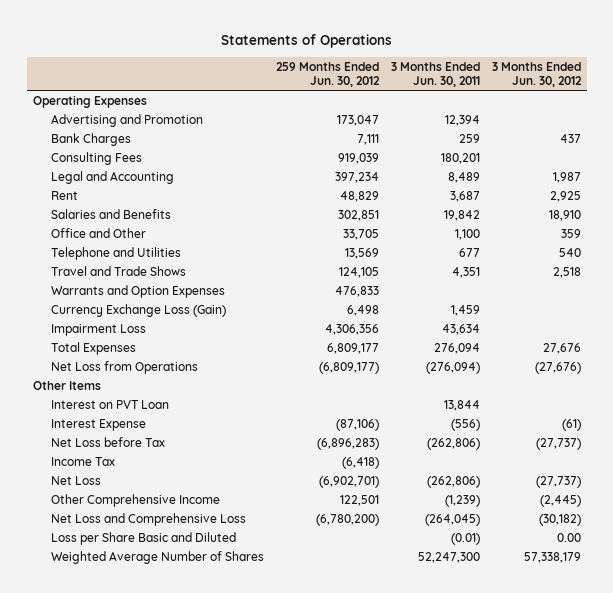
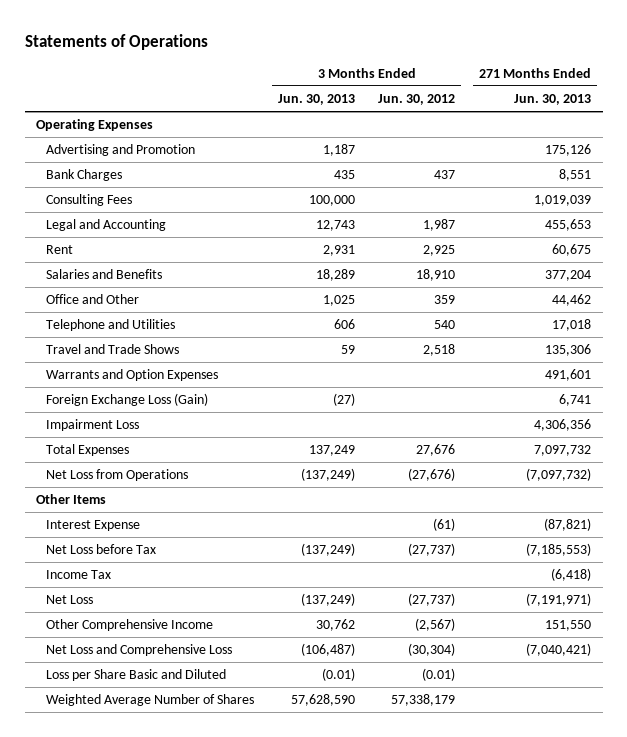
- | 259 Months Ended Jun. 30, 2012 | 3 Months Ended Jun. 30, 2011 | 3 Months Ended Jun. 30, 2012
+ | 3 Months Ended Jun. 30, 2013 | 3 Months Ended Jun. 30, 2012 | 271 Months Ended Jun. 30, 2013
- Currency Exchange Loss (Gain) | 6,498 | 1,459 |
+ Foreign Exchange Loss (Gain) | (27) | | 6,741
- Interest on PVT Loan | | 13,844 |
- Other Comprehensive Income | 122,501 | (1,239) | (2,445)
- Net Loss and Comprehensive Loss | (6,780,200) | (264,045) | (30,182)
- Loss per Share Basic and Diluted | | (0.01) | 0.00
+ Other Comprehensive Income | 30,762 | (2,567) | 151,550
+ Net Loss and Comprehensive Loss | (106,487) | (30,304) | (7,040,421)
+ Loss per Share Basic and Diluted | (0.01) | (0.01) |

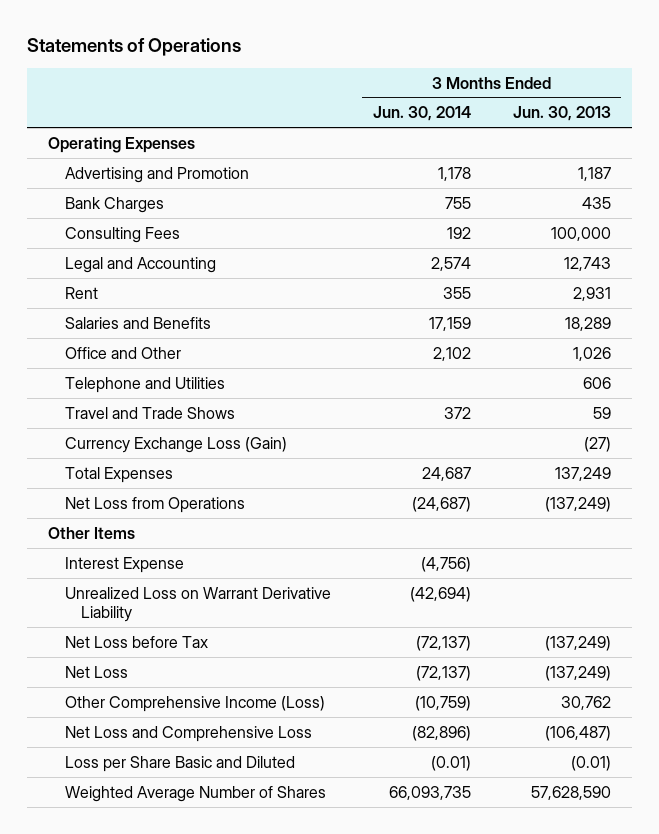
- | 3 Months Ended Jun. 30, 2013 | 3 Months Ended Jun. 30, 2012 | 271 Months Ended Jun. 30, 2013
+ | 3 Months Ended Jun. 30, 2014 | 3 Months Ended Jun. 30, 2013
- Office and Other | 1,025 | 359 | 44,462
+ Office and Other | 2,102 | 1,026
- Warrants and Option Expenses | | | 491,601
- Foreign Exchange Loss (Gain) | (27) | | 6,741
- Impairment Loss | | | 4,306,356
+ Currency Exchange Loss (Gain) | | (27)
+ Unrealized Loss on Warrant Derivative Liability | (42,694) |
- Income Tax | | | (6,418)
- Other Comprehensive Income | 30,762 | (2,567) | 151,550
+ Other Comprehensive Income (Loss) | (10,759) | 30,762

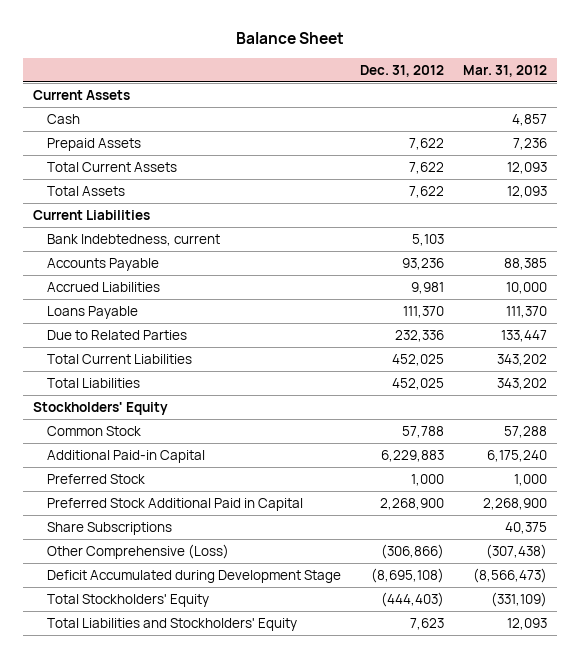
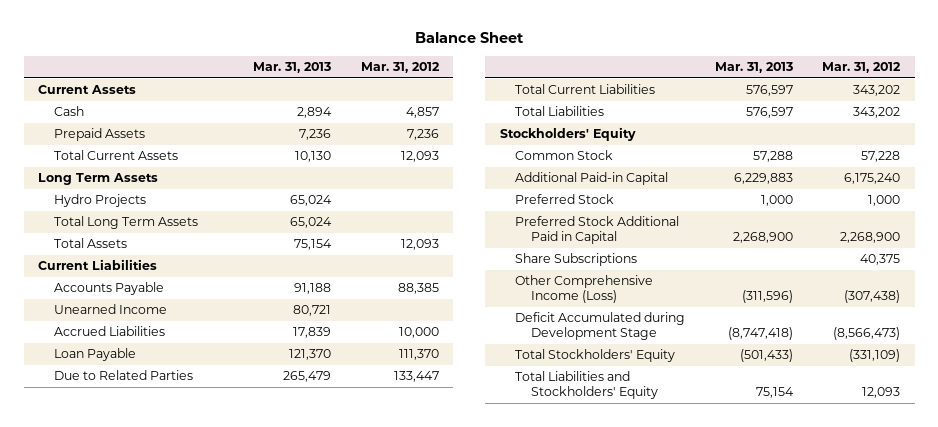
- | Dec. 31, 2012 | Mar. 31, 2012
+ | Mar. 31, 2013 | Mar. 31, 2012
+ Long Term Assets
+ Hydro Projects | 65,024 |
+ Total Long Term Assets | 65,024 |
- Bank Indebtedness, current | 5,103 |
+ Unearned Income | 80,721 |
- Loans Payable | 111,370 | 111,370
+ Loan Payable | 121,370 | 111,370
- Common Stock | 57,788 | 57,288
+ Common Stock | 57,288 | 57,228
- Other Comprehensive (Loss) | (306,866) | (307,438)
+ Other Comprehensive Income (Loss) | (311,596) | (307,438)

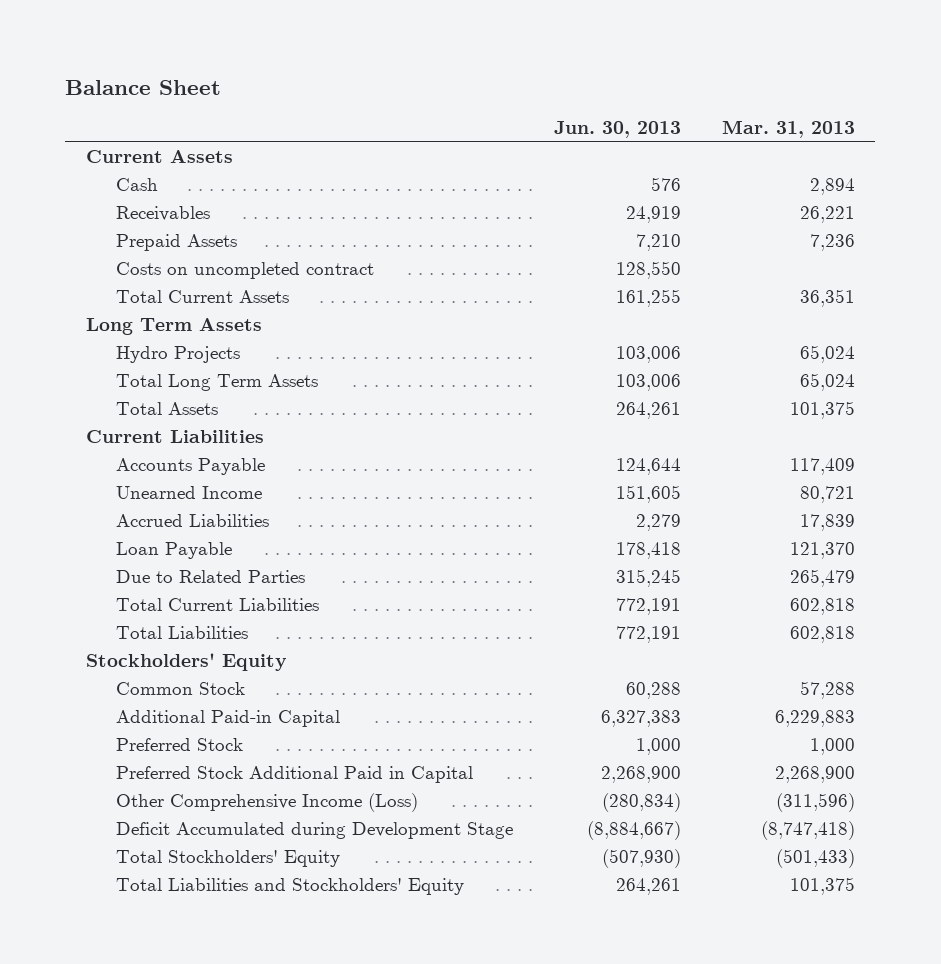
- | Mar. 31, 2013 | Mar. 31, 2012
+ | Jun. 30, 2013 | Mar. 31, 2013
+ Receivables | 24,919 | 26,221
- Total Current Assets | 10,130 | 12,093
+ Costs on uncompleted contract | 128,550 |
+ Total Current Assets | 161,255 | 36,351
- Total Assets | 75,154 | 12,093
+ Total Assets | 264,261 | 101,375
- Accounts Payable | 91,188 | 88,385
+ Accounts Payable | 124,644 | 117,409
- Total Current Liabilities | 576,597 | 343,202
- Total Liabilities | 576,597 | 343,202
+ Total Current Liabilities | 772,191 | 602,818
+ Total Liabilities | 772,191 | 602,818
- Share Subscriptions | | 40,375
- Total Liabilities and Stockholders' Equity | 75,154 | 12,093
+ Total Liabilities and Stockholders' Equity | 264,261 | 101,375

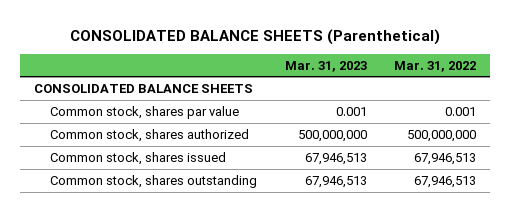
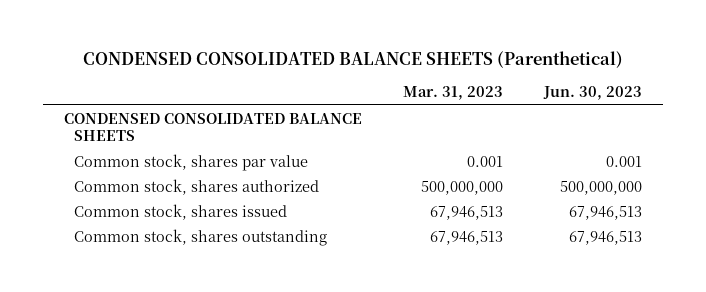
- CONSOLIDATED BALANCE SHEETS (Parenthetical)
+ CONDENSED CONSOLIDATED BALANCE SHEETS (Parenthetical)
- | Mar. 31, 2023 | Mar. 31, 2022
+ | Mar. 31, 2023 | Jun. 30, 2023
- CONSOLIDATED BALANCE SHEETS
+ CONDENSED CONSOLIDATED BALANCE SHEETS

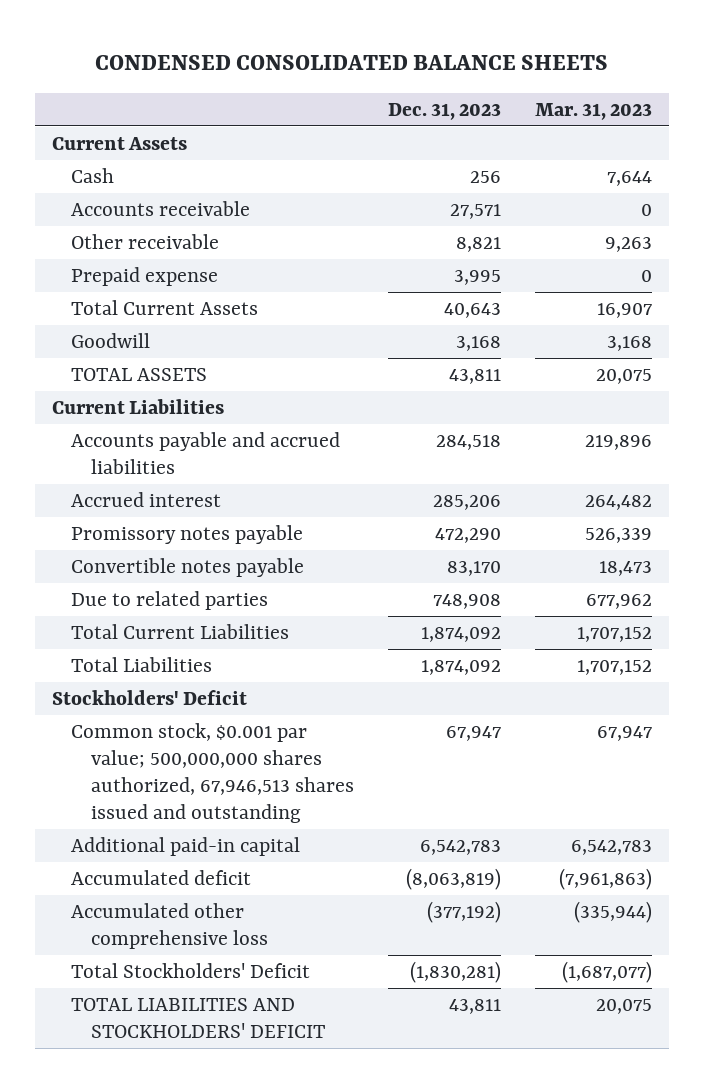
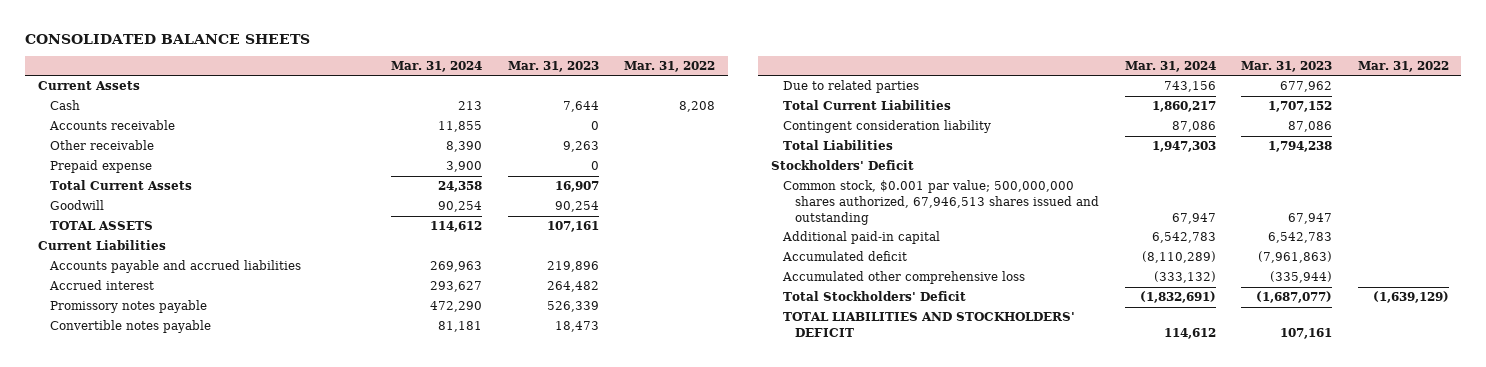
- CONDENSED CONSOLIDATED BALANCE SHEETS
+ CONSOLIDATED BALANCE SHEETS
- | Dec. 31, 2023 | Mar. 31, 2023
+ | Mar. 31, 2024 | Mar. 31, 2023 | Mar. 31, 2022
- Goodwill | 3,168 | 3,168
- TOTAL ASSETS | 43,811 | 20,075
+ Goodwill | 90,254 | 90,254 |
+ TOTAL ASSETS | 114,612 | 107,161 |
- Total Liabilities | 1,874,092 | 1,707,152
+ Contingent consideration liability | 87,086 | 87,086 |
+ Total Liabilities | 1,947,303 | 1,794,238 |
- TOTAL LIABILITIES AND STOCKHOLDERS' DEFICIT | 43,811 | 20,075
+ TOTAL LIABILITIES AND STOCKHOLDERS' DEFICIT | 114,612 | 107,161 |

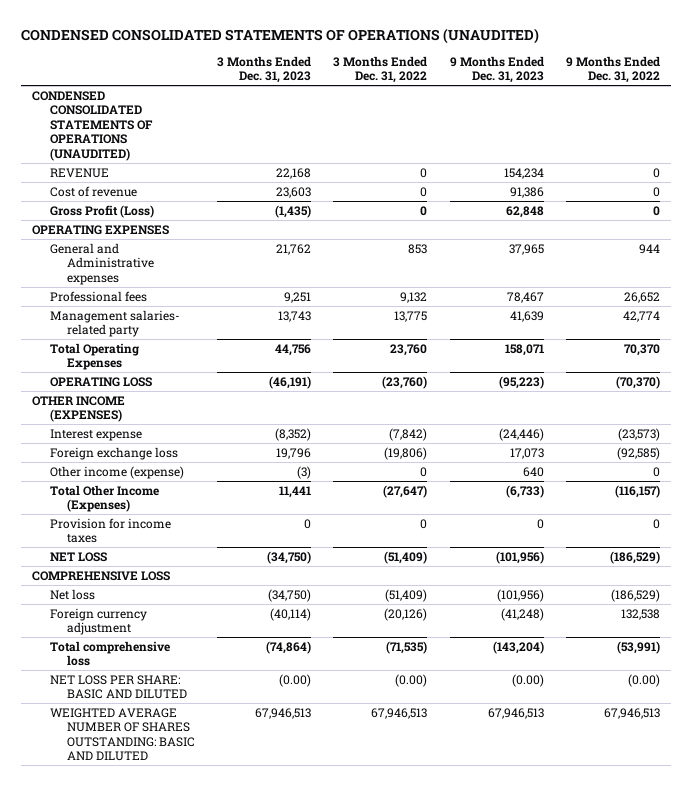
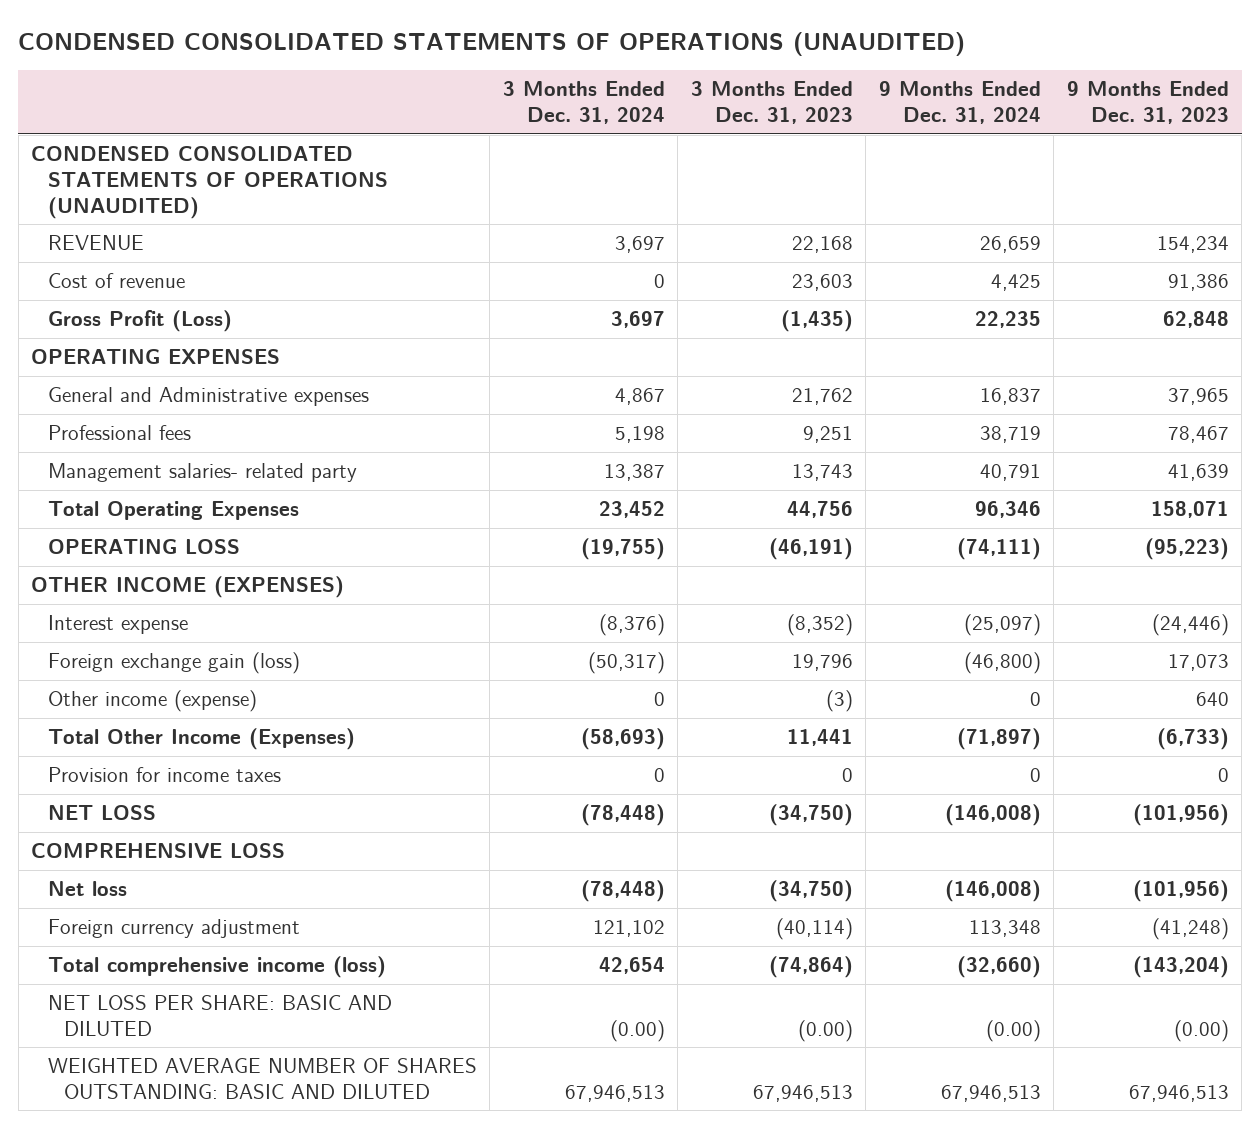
- | 3 Months Ended Dec. 31, 2023 | 3 Months Ended Dec. 31, 2022 | 9 Months Ended Dec. 31, 2023 | 9 Months Ended Dec. 31, 2022
+ | 3 Months Ended Dec. 31, 2024 | 3 Months Ended Dec. 31, 2023 | 9 Months Ended Dec. 31, 2024 | 9 Months Ended Dec. 31, 2023
- Foreign exchange loss | 19,796 | (19,806) | 17,073 | (92,585)
+ Foreign exchange gain (loss) | (50,317) | 19,796 | (46,800) | 17,073
- Total comprehensive loss | (74,864) | (71,535) | (143,204) | (53,991)
+ Total comprehensive income (loss) | 42,654 | (74,864) | (32,660) | (143,204)

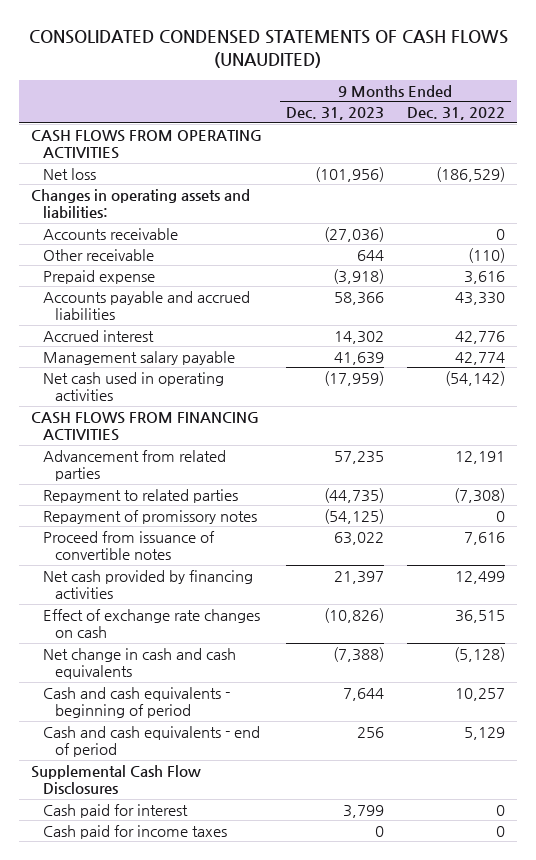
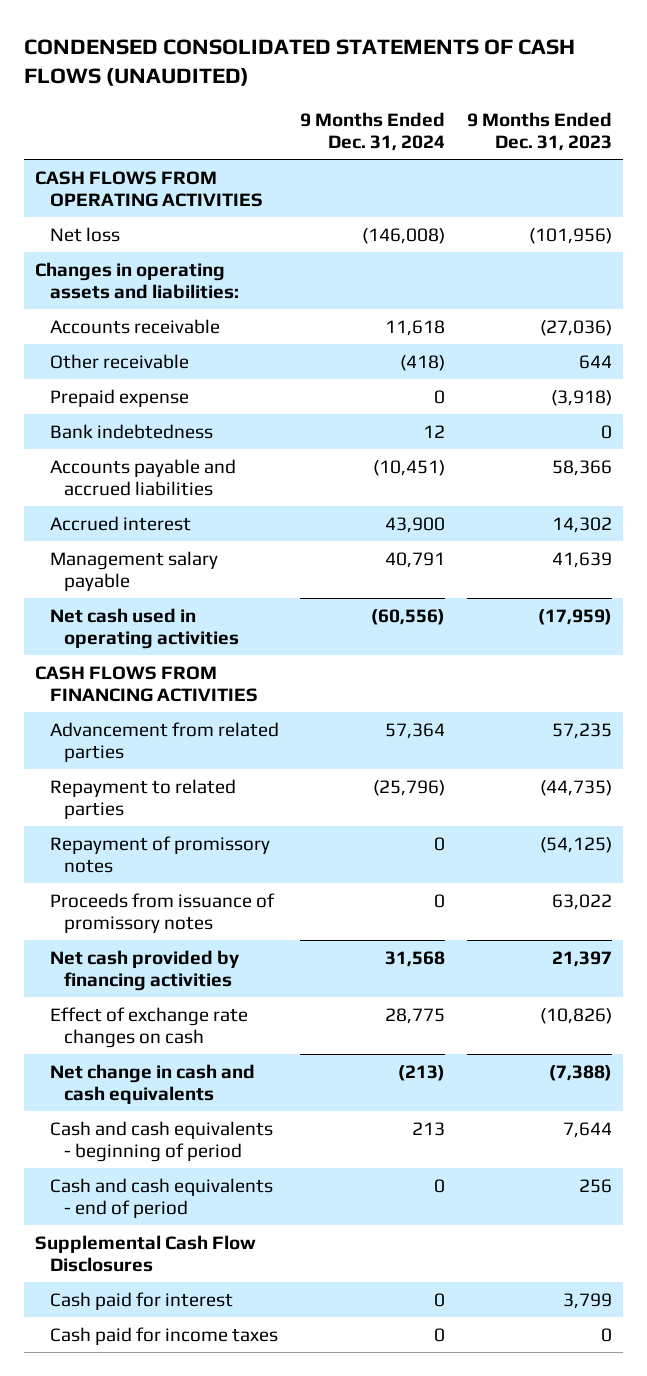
- CONSOLIDATED CONDENSED STATEMENTS OF CASH FLOWS (UNAUDITED)
+ CONDENSED CONSOLIDATED STATEMENTS OF CASH FLOWS (UNAUDITED)
- | 9 Months Ended Dec. 31, 2023 | 9 Months Ended Dec. 31, 2022
+ | 9 Months Ended Dec. 31, 2024 | 9 Months Ended Dec. 31, 2023
+ Bank indebtedness | 12 | 0
- Proceed from issuance of convertible notes | 63,022 | 7,616
+ Proceeds from issuance of promissory notes | 0 | 63,022

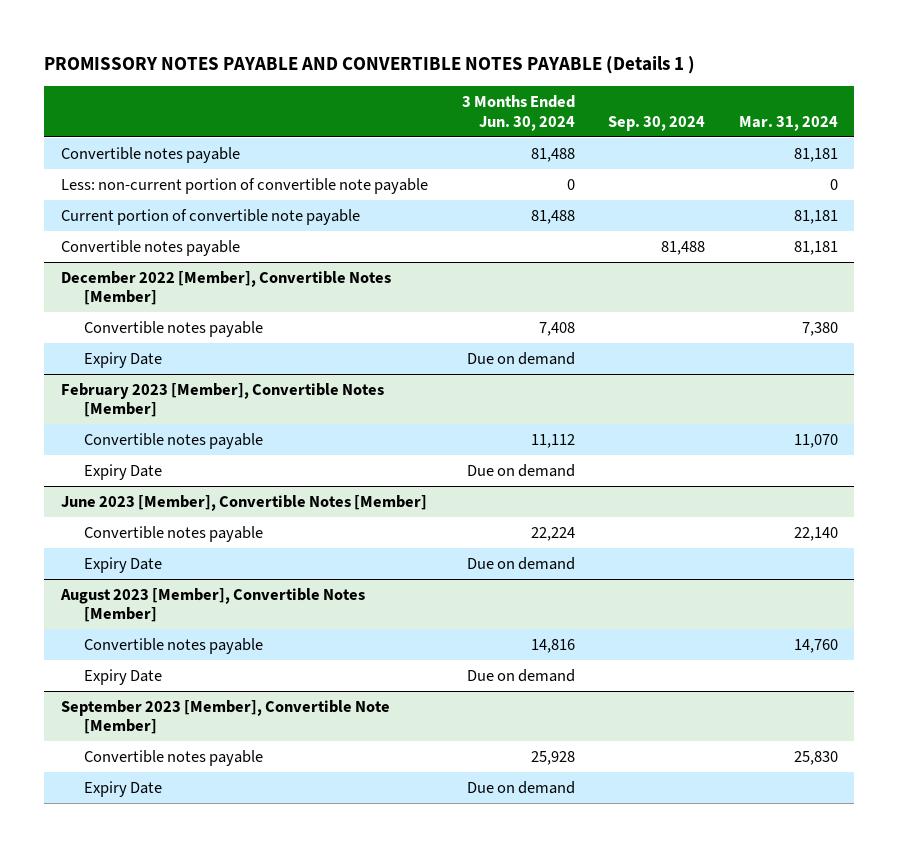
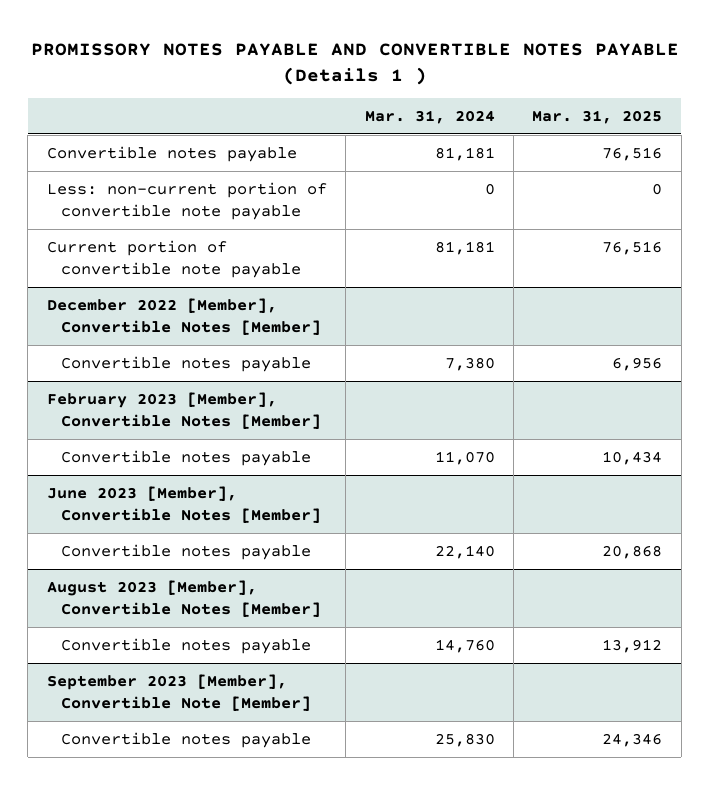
- | 3 Months Ended Jun. 30, 2024 | Sep. 30, 2024 | Mar. 31, 2024
+ | Mar. 31, 2024 | Mar. 31, 2025
- Convertible notes payable | | 81,488 | 81,181
@ December 2022 [Member], Convertible Notes [Member]
- Expiry Date | Due on demand | |
@ February 2023 [Member], Convertible Notes [Member]
- Expiry Date | Due on demand | |
@ June 2023 [Member], Convertible Notes [Member]
- Expiry Date | Due on demand | |
@ August 2023 [Member], Convertible Notes [Member]
- Expiry Date | Due on demand | |
@ September 2023 [Member], Convertible Note [Member]
- Expiry Date | Due on demand | |

